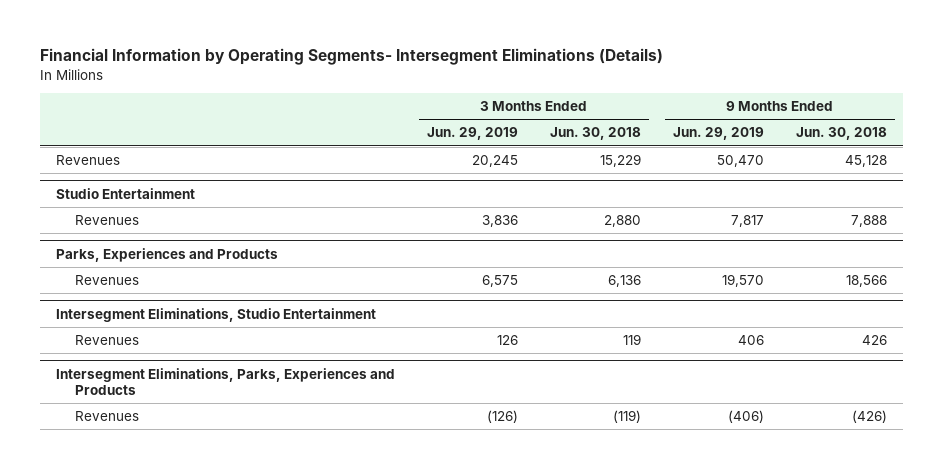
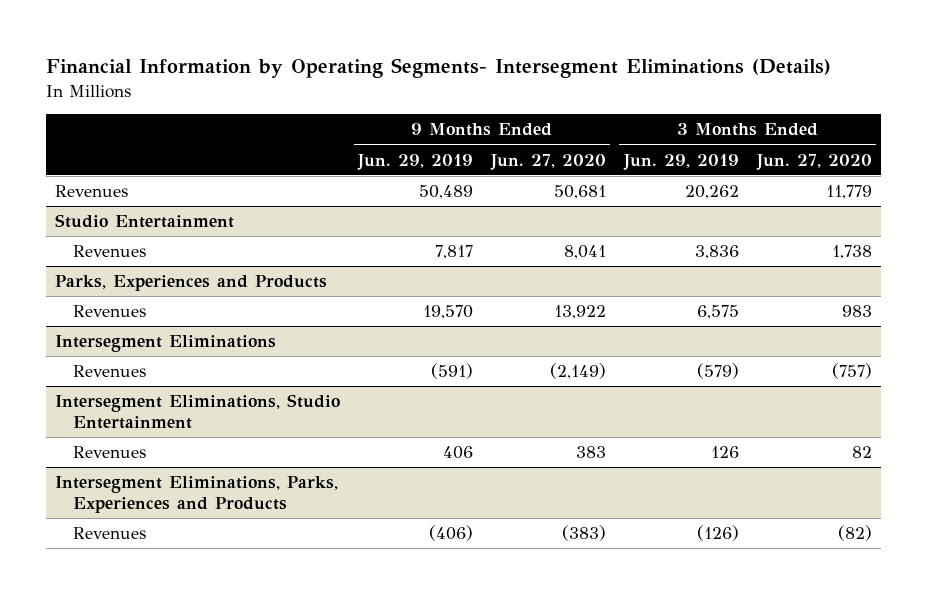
- | 3 Months Ended Jun. 29, 2019 | 3 Months Ended Jun. 30, 2018 | 9 Months Ended Jun. 29, 2019 | 9 Months Ended Jun. 30, 2018
+ | 9 Months Ended Jun. 29, 2019 | 9 Months Ended Jun. 27, 2020 | 3 Months Ended Jun. 29, 2019 | 3 Months Ended Jun. 27, 2020
- Revenues | 20,245 | 15,229 | 50,470 | 45,128
+ Revenues | 50,489 | 50,681 | 20,262 | 11,779
+ Intersegment Eliminations
+ Revenues | (591) | (2,149) | (579) | (757)

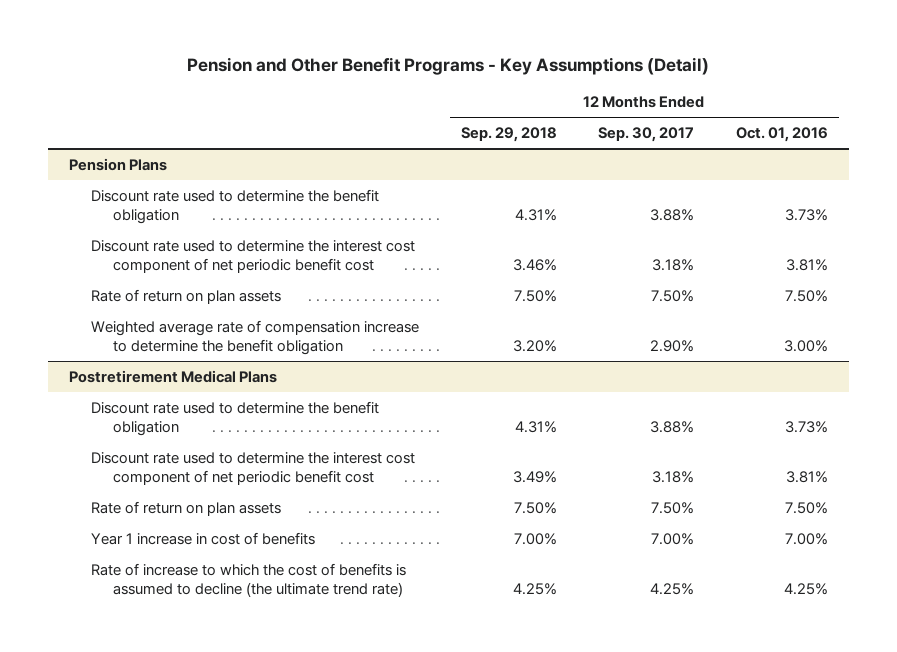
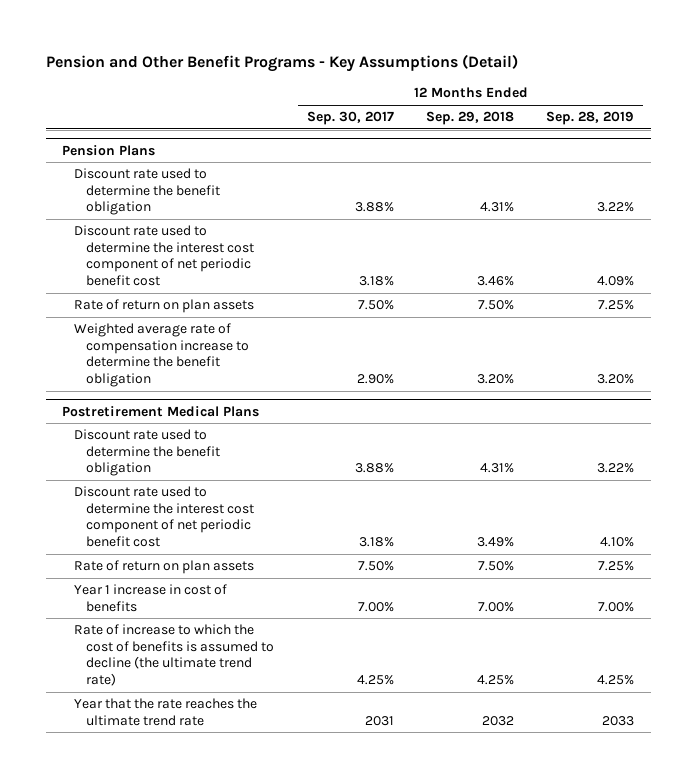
- | 12 Months Ended Sep. 29, 2018 | 12 Months Ended Sep. 30, 2017 | 12 Months Ended Oct. 01, 2016
+ | 12 Months Ended Sep. 30, 2017 | 12 Months Ended Sep. 29, 2018 | 12 Months Ended Sep. 28, 2019
@ Postretirement Medical Plans
+ Year that the rate reaches the ultimate trend rate | 2031 | 2032 | 2033

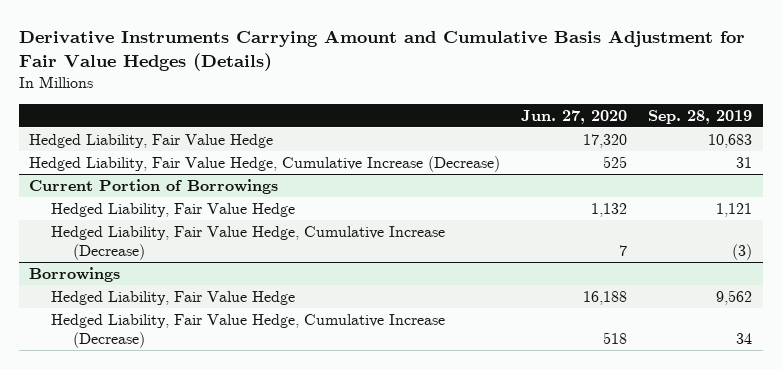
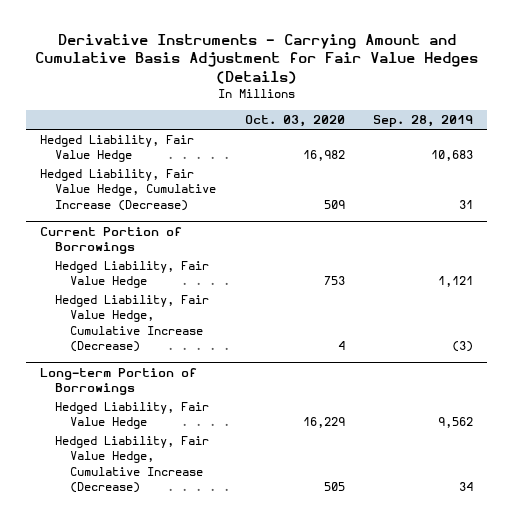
- Derivative Instruments Carrying Amount and Cumulative Basis Adjustment for Fair Value Hedges (Details)
+ Derivative Instruments - Carrying Amount and Cumulative Basis Adjustment for Fair Value Hedges (Details)
- | Jun. 27, 2020 | Sep. 28, 2019
+ | Oct. 03, 2020 | Sep. 28, 2019
- Borrowings
+ Long-term Portion of Borrowings

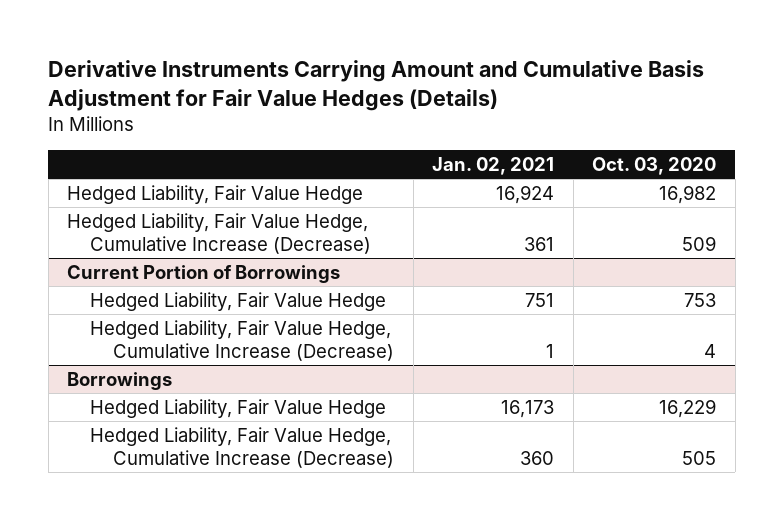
- Derivative Instruments - Carrying Amount and Cumulative Basis Adjustment for Fair Value Hedges (Details)
+ Derivative Instruments Carrying Amount and Cumulative Basis Adjustment for Fair Value Hedges (Details)
- | Oct. 03, 2020 | Sep. 28, 2019
+ | Jan. 02, 2021 | Oct. 03, 2020
- Long-term Portion of Borrowings
+ Borrowings

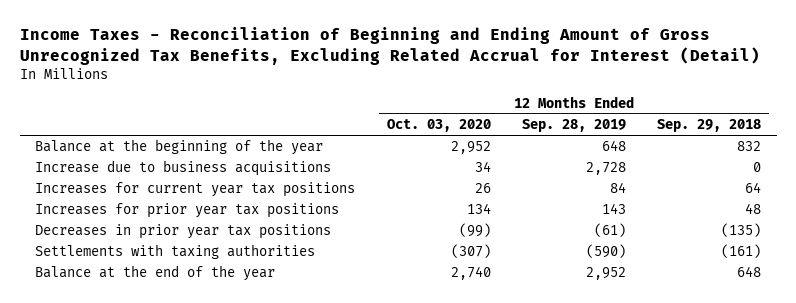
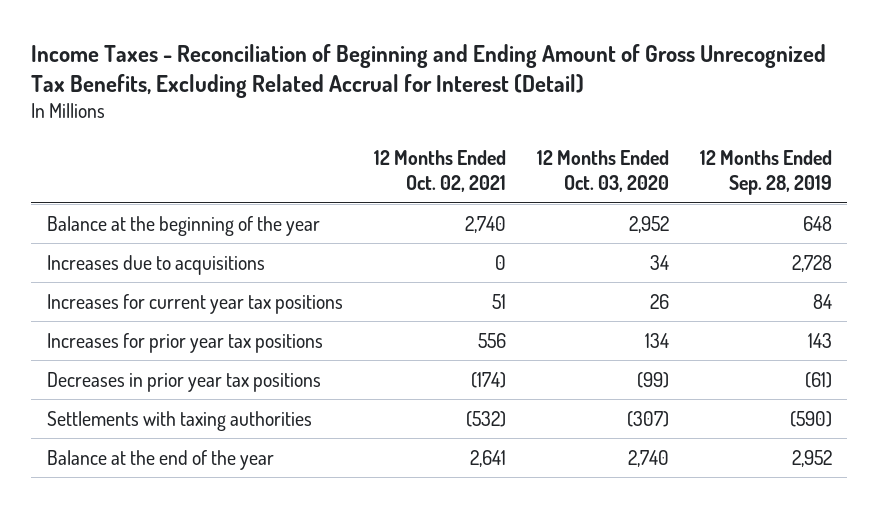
- | 12 Months Ended Oct. 03, 2020 | 12 Months Ended Sep. 28, 2019 | 12 Months Ended Sep. 29, 2018
+ | 12 Months Ended Oct. 02, 2021 | 12 Months Ended Oct. 03, 2020 | 12 Months Ended Sep. 28, 2019
- Increase due to business acquisitions | 34 | 2,728 | 0
+ Increases due to acquisitions | 0 | 34 | 2,728

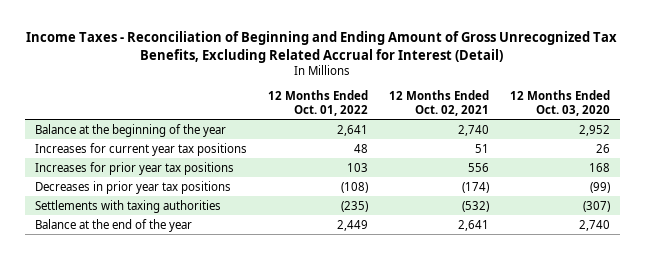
- | 12 Months Ended Oct. 02, 2021 | 12 Months Ended Oct. 03, 2020 | 12 Months Ended Sep. 28, 2019
+ | 12 Months Ended Oct. 01, 2022 | 12 Months Ended Oct. 02, 2021 | 12 Months Ended Oct. 03, 2020
- Increases due to acquisitions | 0 | 34 | 2,728
- Increases for prior year tax positions | 556 | 134 | 143
+ Increases for prior year tax positions | 103 | 556 | 168

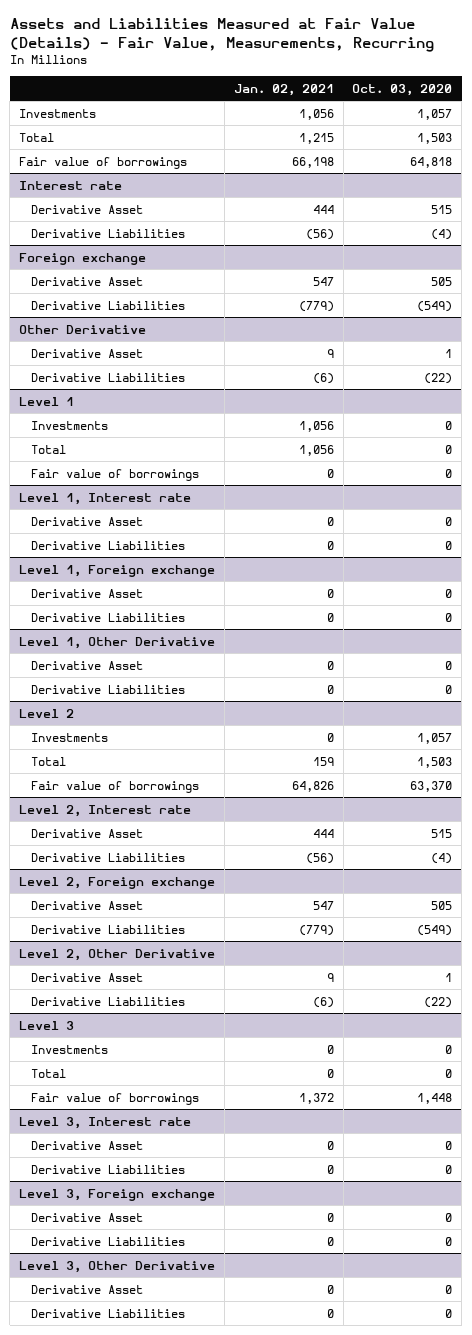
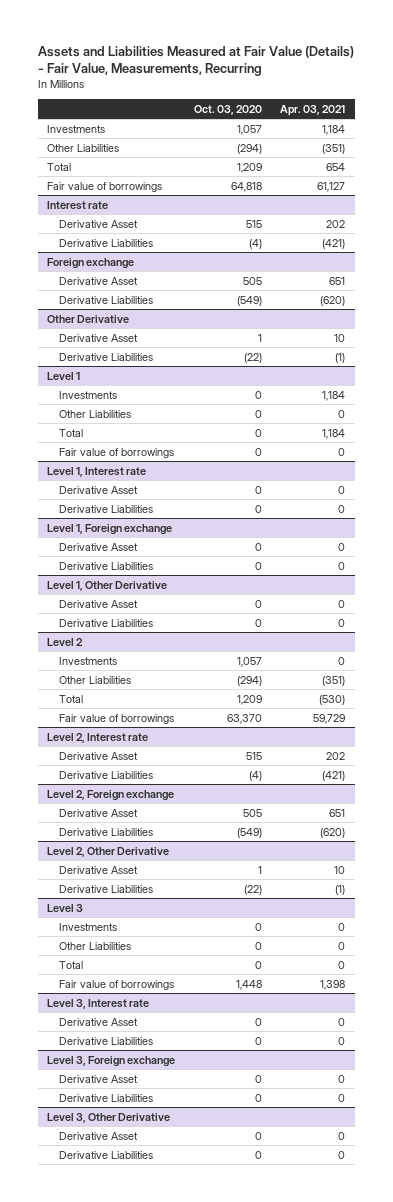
- | Jan. 02, 2021 | Oct. 03, 2020
+ | Oct. 03, 2020 | Apr. 03, 2021
- Total | 1,215 | 1,503
+ Other Liabilities | (294) | (351)
+ Total | 1,209 | 654
@ Level 1
+ Other Liabilities | 0 | 0
@ Level 2
- Total | 159 | 1,503
+ Other Liabilities | (294) | (351)
+ Total | 1,209 | (530)
@ Level 3
+ Other Liabilities | 0 | 0

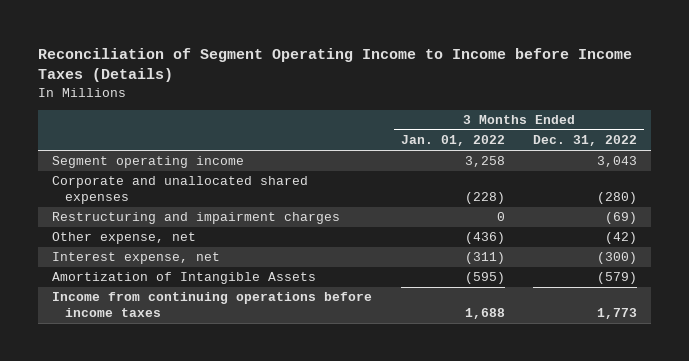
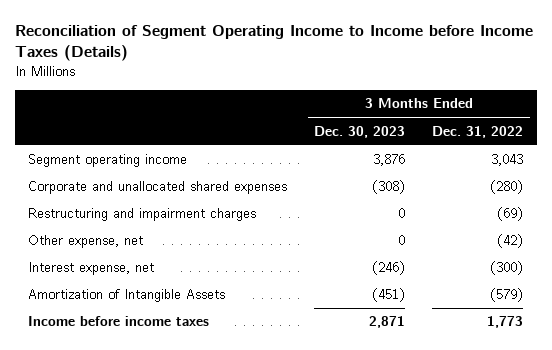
- | 3 Months Ended Jan. 01, 2022 | 3 Months Ended Dec. 31, 2022
+ | 3 Months Ended Dec. 30, 2023 | 3 Months Ended Dec. 31, 2022
- Income from continuing operations before income taxes | 1,688 | 1,773
+ Income before income taxes | 2,871 | 1,773

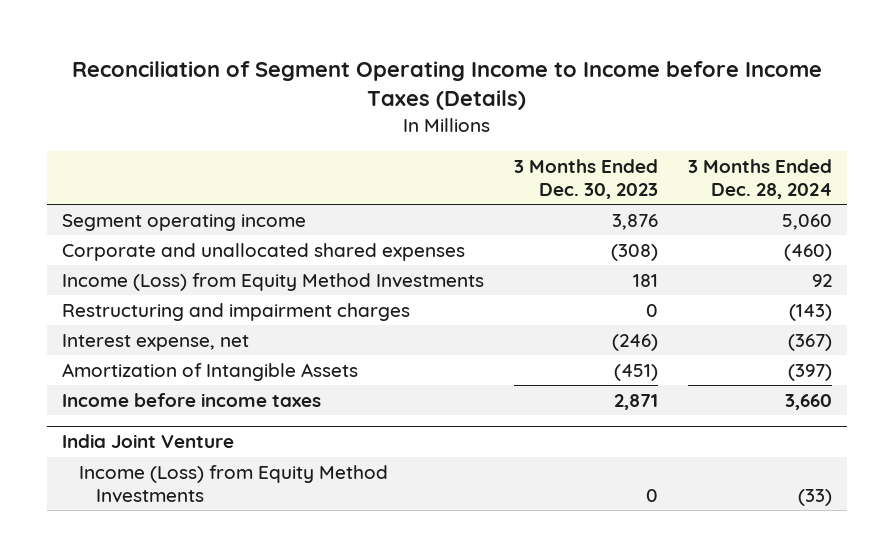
- | 3 Months Ended Dec. 30, 2023 | 3 Months Ended Dec. 31, 2022
+ | 3 Months Ended Dec. 30, 2023 | 3 Months Ended Dec. 28, 2024
+ Income (Loss) from Equity Method Investments | 181 | 92
- Other expense, net | 0 | (42)
+ India Joint Venture
+ Income (Loss) from Equity Method Investments | 0 | (33)

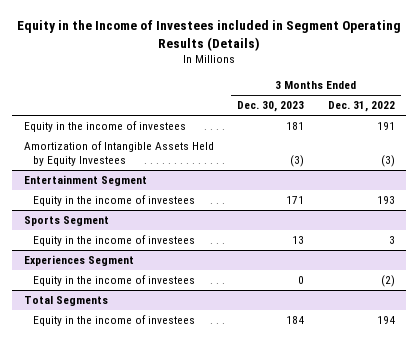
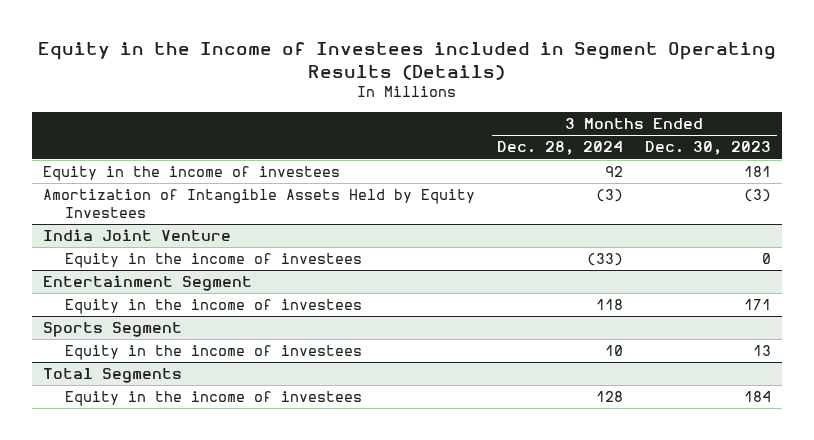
- | 3 Months Ended Dec. 30, 2023 | 3 Months Ended Dec. 31, 2022
+ | 3 Months Ended Dec. 28, 2024 | 3 Months Ended Dec. 30, 2023
+ India Joint Venture
+ Equity in the income of investees | (33) | 0
- Experiences Segment
- Equity in the income of investees | 0 | (2)

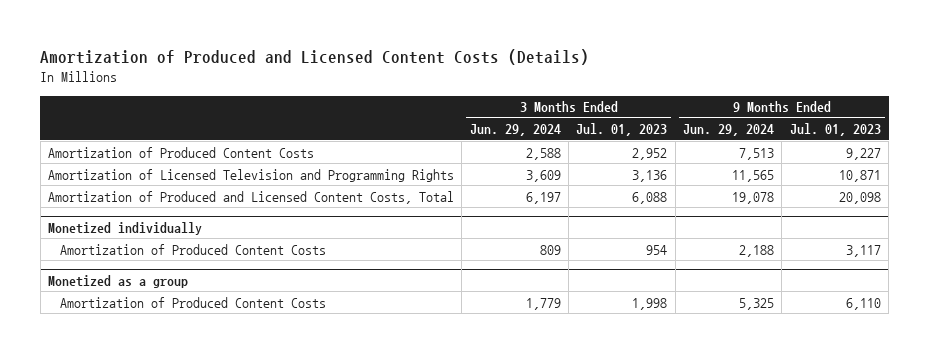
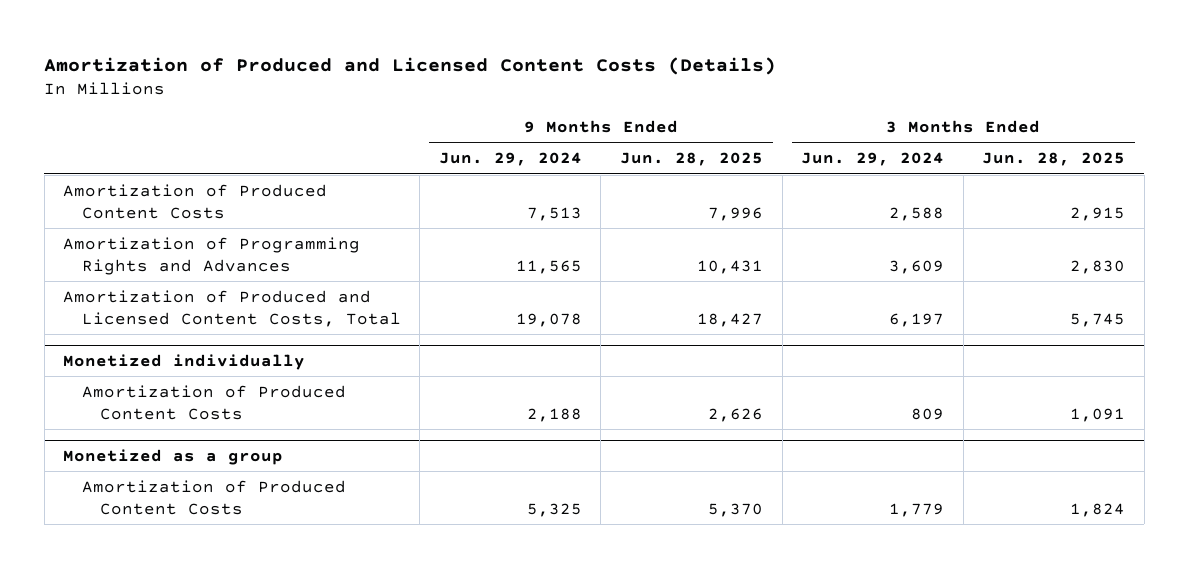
- | 3 Months Ended Jun. 29, 2024 | 3 Months Ended Jul. 01, 2023 | 9 Months Ended Jun. 29, 2024 | 9 Months Ended Jul. 01, 2023
+ | 9 Months Ended Jun. 29, 2024 | 9 Months Ended Jun. 28, 2025 | 3 Months Ended Jun. 29, 2024 | 3 Months Ended Jun. 28, 2025
- Amortization of Licensed Television and Programming Rights | 3,609 | 3,136 | 11,565 | 10,871
+ Amortization of Programming Rights and Advances | 11,565 | 10,431 | 3,609 | 2,830

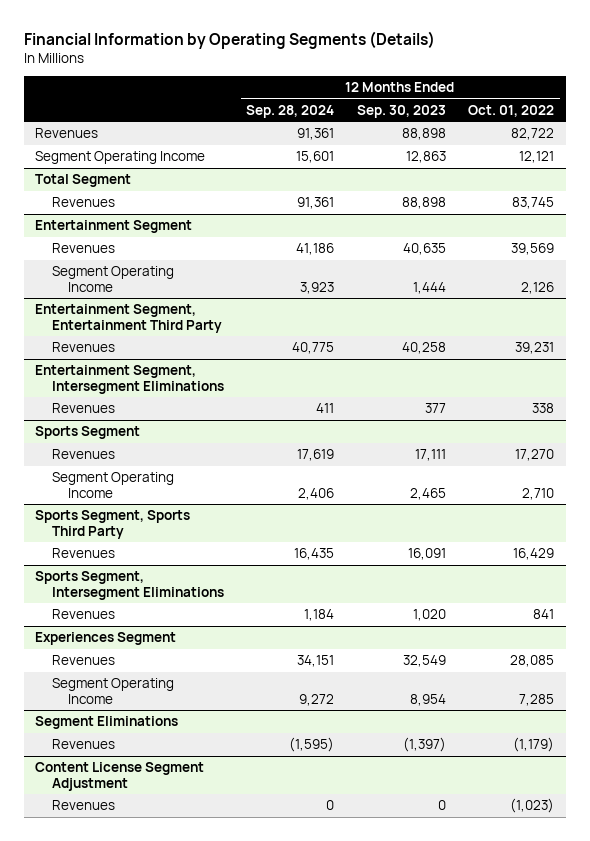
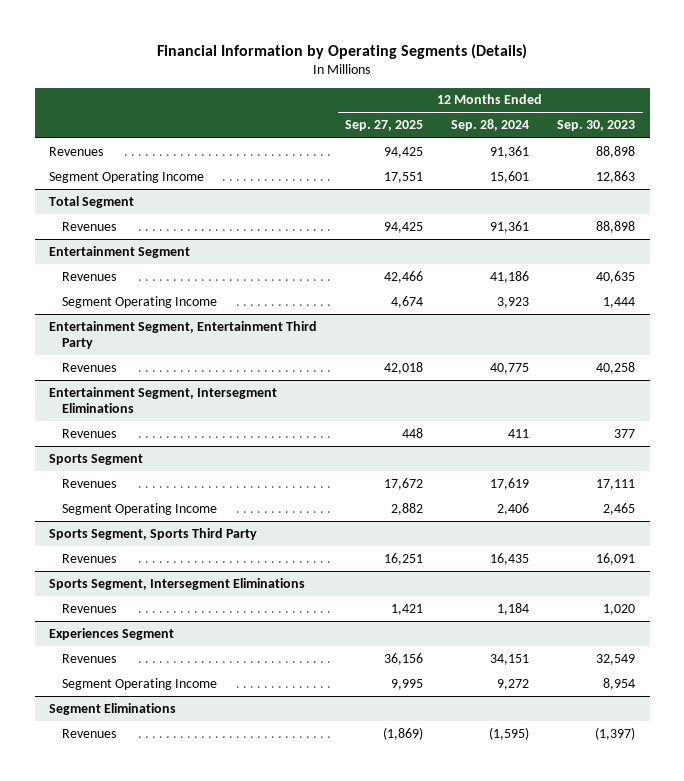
- | 12 Months Ended Sep. 28, 2024 | 12 Months Ended Sep. 30, 2023 | 12 Months Ended Oct. 01, 2022
+ | 12 Months Ended Sep. 27, 2025 | 12 Months Ended Sep. 28, 2024 | 12 Months Ended Sep. 30, 2023
- Content License Segment Adjustment
- Revenues | 0 | 0 | (1,023)

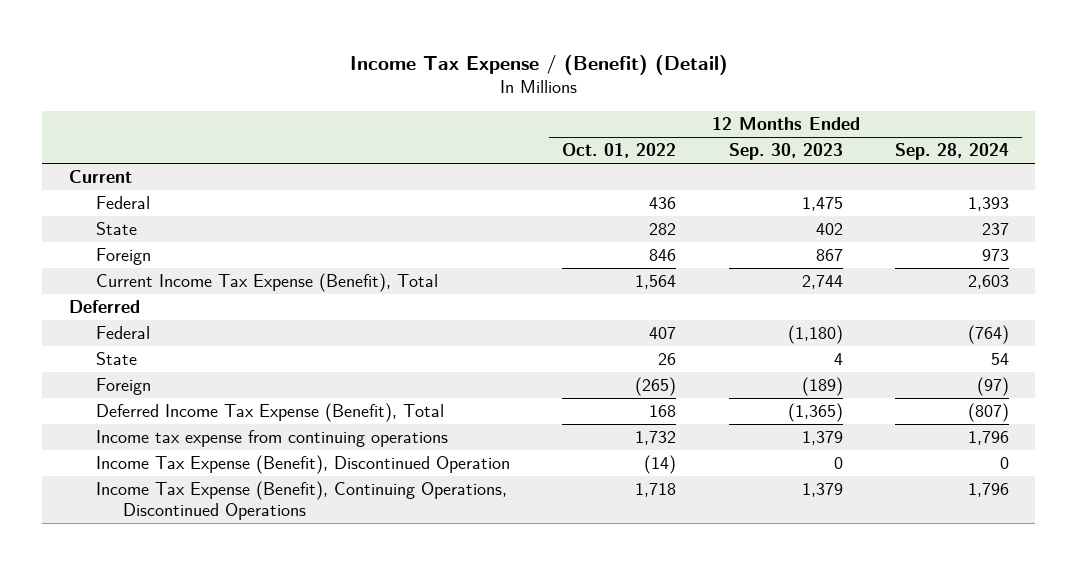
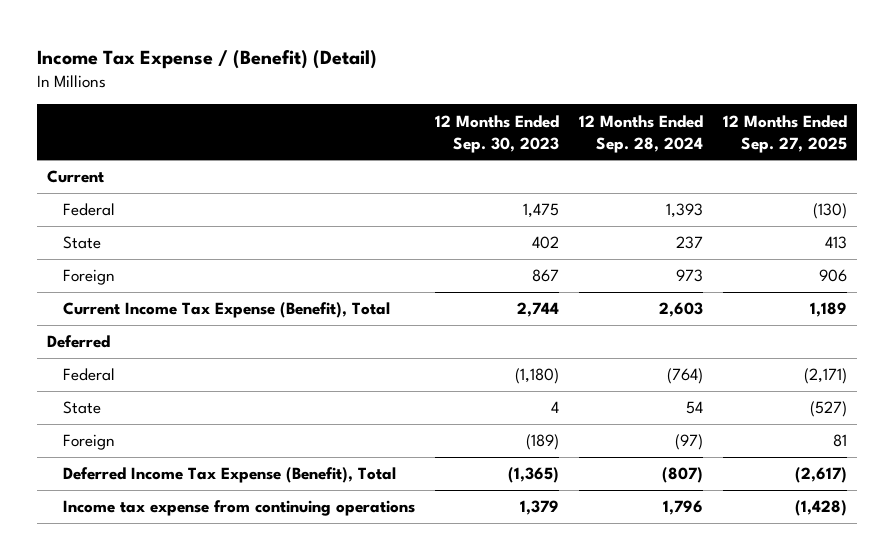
- | 12 Months Ended Oct. 01, 2022 | 12 Months Ended Sep. 30, 2023 | 12 Months Ended Sep. 28, 2024
+ | 12 Months Ended Sep. 30, 2023 | 12 Months Ended Sep. 28, 2024 | 12 Months Ended Sep. 27, 2025
- Income Tax Expense (Benefit), Discontinued Operation | (14) | 0 | 0
- Income Tax Expense (Benefit), Continuing Operations, Discontinued Operations | 1,718 | 1,379 | 1,796

